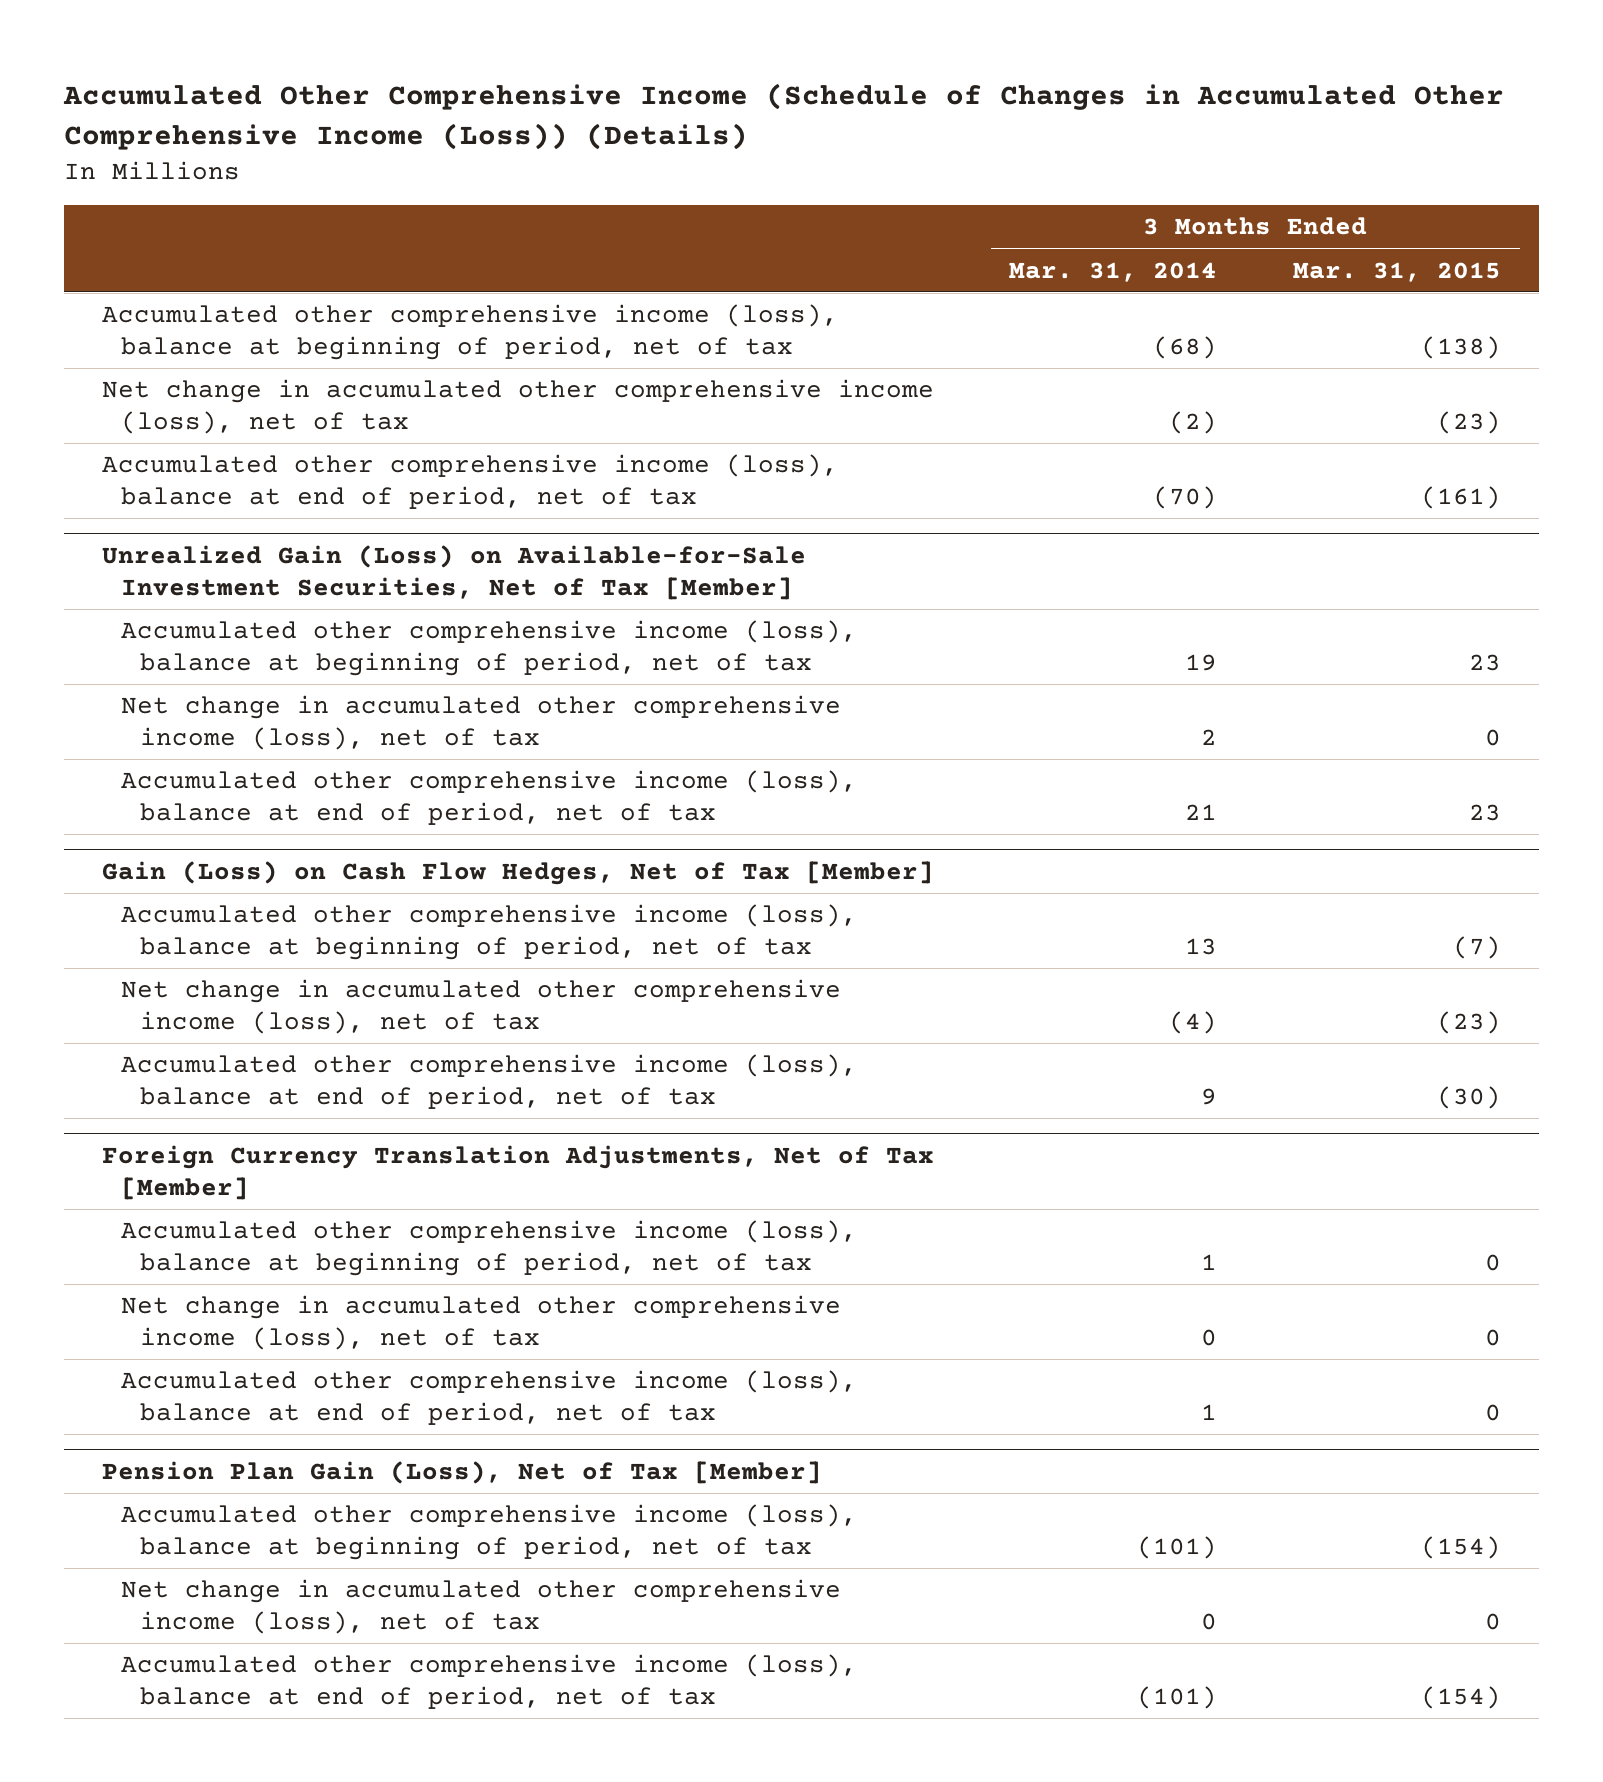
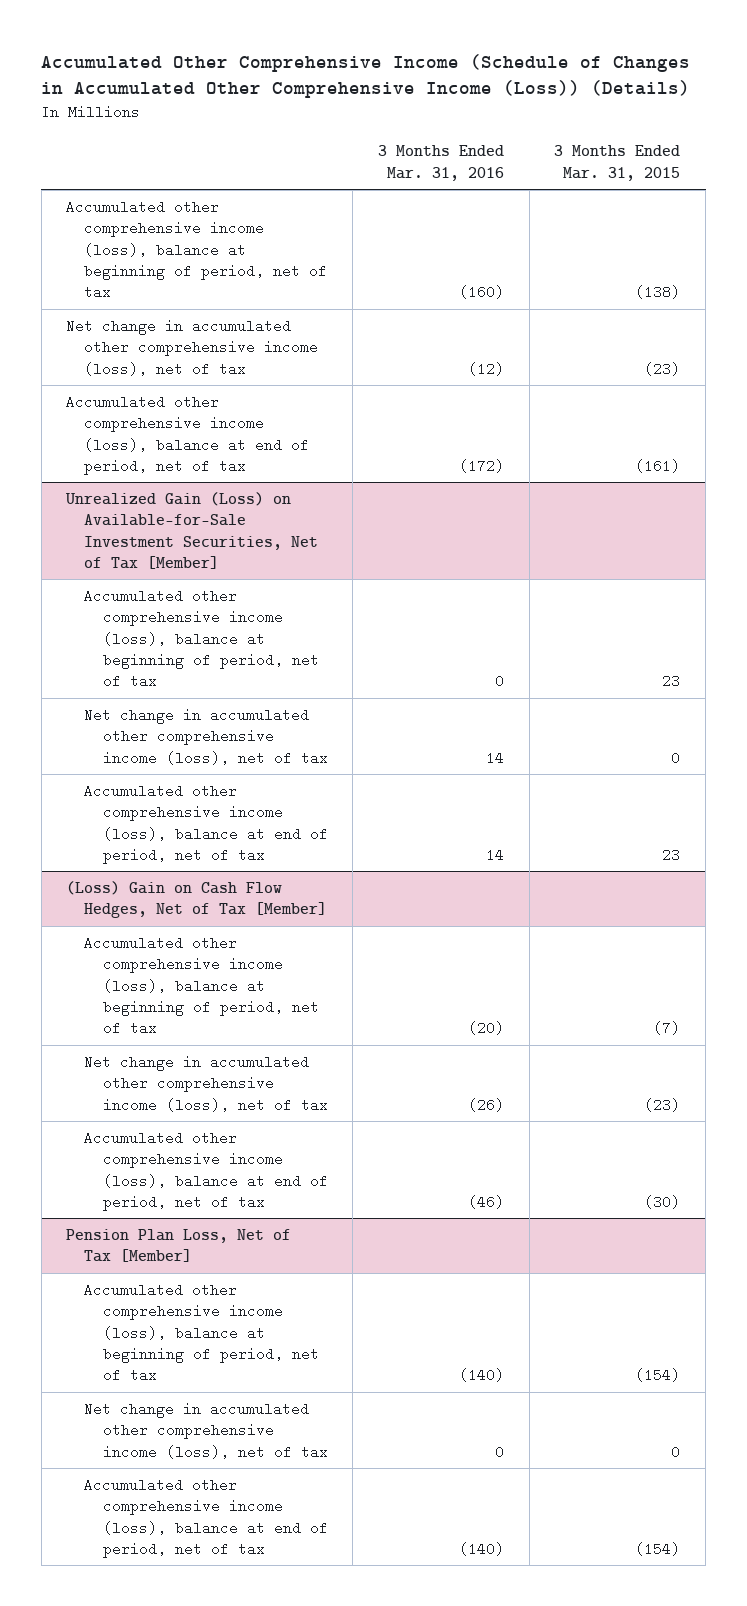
- | 3 Months Ended Mar. 31, 2014 | 3 Months Ended Mar. 31, 2015
+ | 3 Months Ended Mar. 31, 2016 | 3 Months Ended Mar. 31, 2015
- Gain (Loss) on Cash Flow Hedges, Net of Tax [Member]
+ (Loss) Gain on Cash Flow Hedges, Net of Tax [Member]
- Foreign Currency Translation Adjustments, Net of Tax [Member]
- Accumulated other comprehensive income (loss), balance at beginning of period, net of tax | 1 | 0
- Net change in accumulated other comprehensive income (loss), net of tax | 0 | 0
- Accumulated other comprehensive income (loss), balance at end of period, net of tax | 1 | 0
- Pension Plan Gain (Loss), Net of Tax [Member]
+ Pension Plan Loss, Net of Tax [Member]

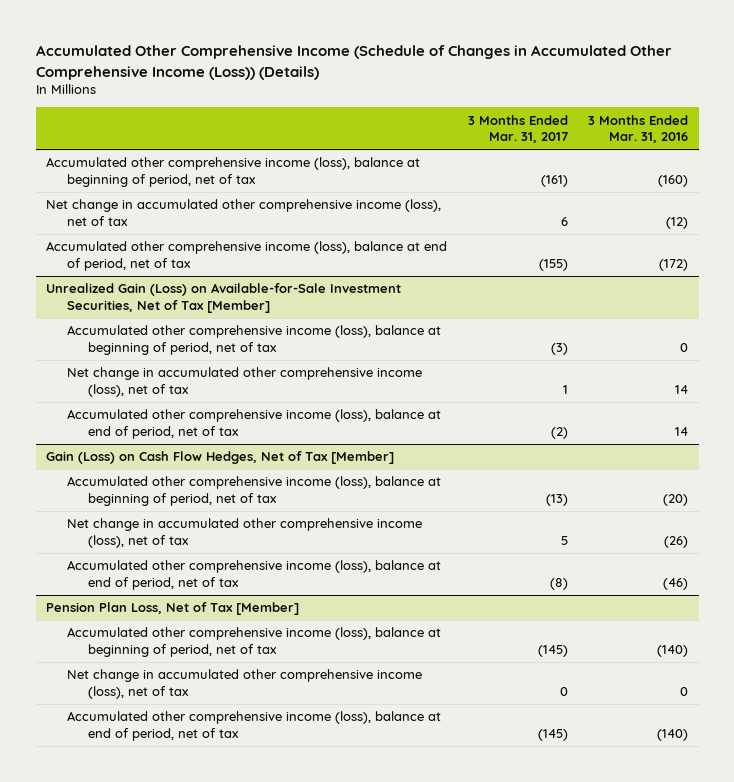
- | 3 Months Ended Mar. 31, 2016 | 3 Months Ended Mar. 31, 2015
+ | 3 Months Ended Mar. 31, 2017 | 3 Months Ended Mar. 31, 2016
- (Loss) Gain on Cash Flow Hedges, Net of Tax [Member]
+ Gain (Loss) on Cash Flow Hedges, Net of Tax [Member]

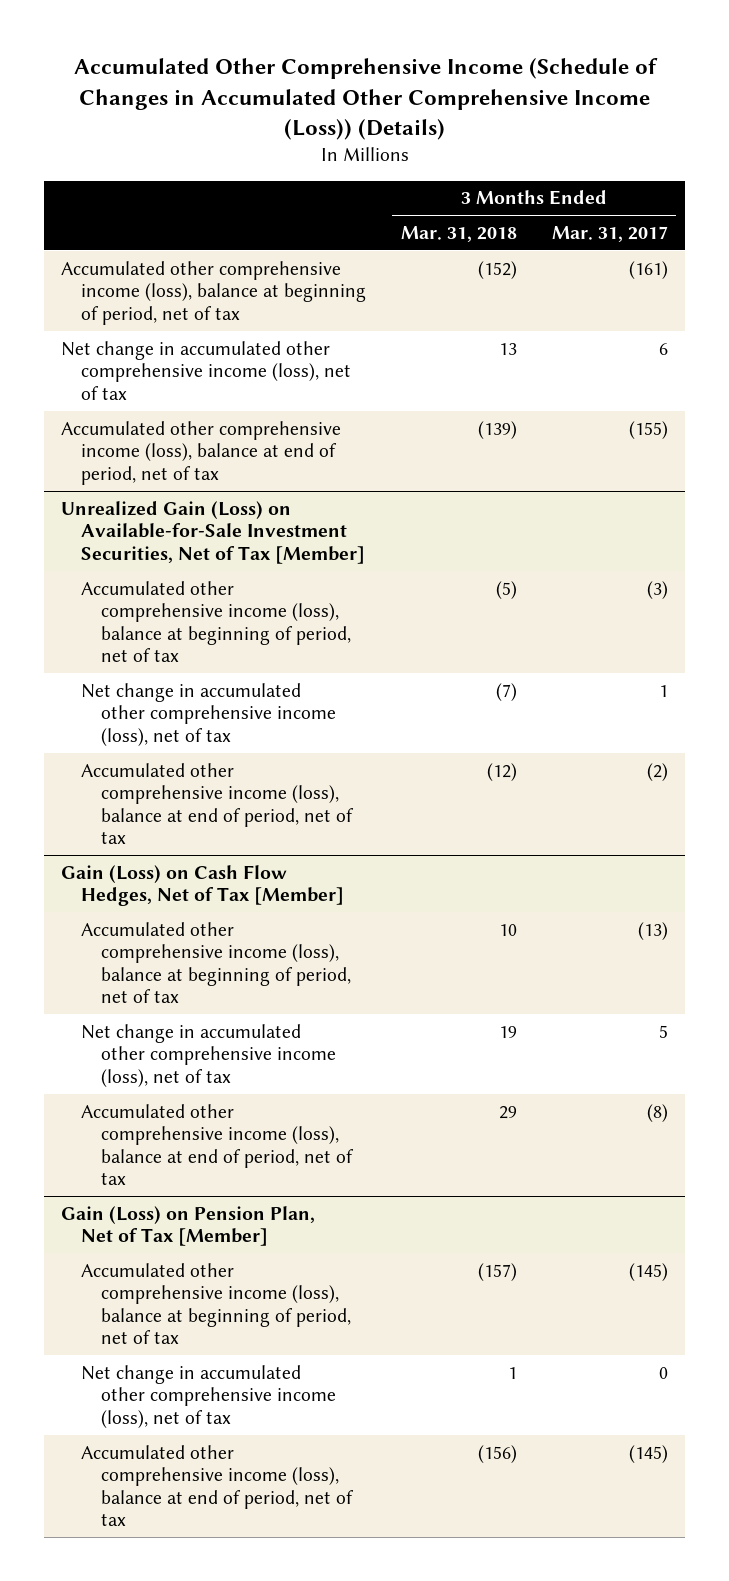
- | 3 Months Ended Mar. 31, 2017 | 3 Months Ended Mar. 31, 2016
+ | 3 Months Ended Mar. 31, 2018 | 3 Months Ended Mar. 31, 2017
- Pension Plan Loss, Net of Tax [Member]
+ Gain (Loss) on Pension Plan, Net of Tax [Member]

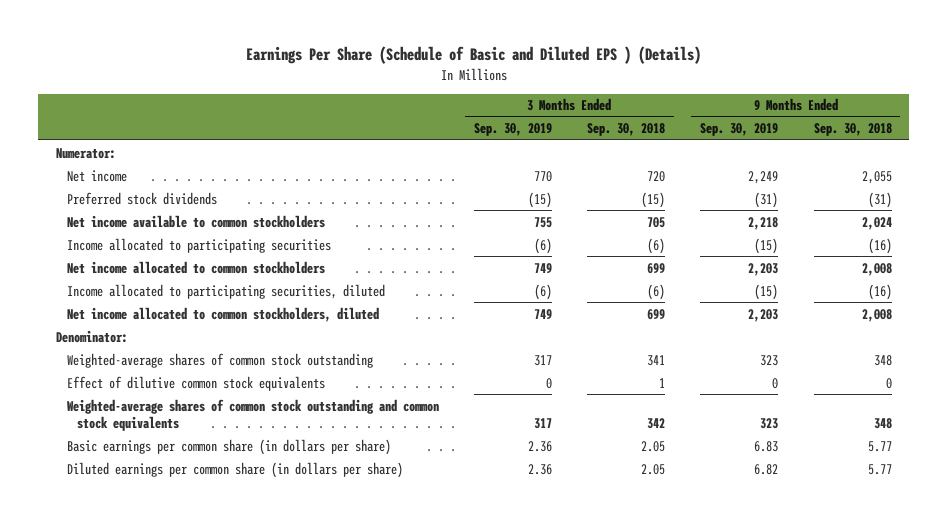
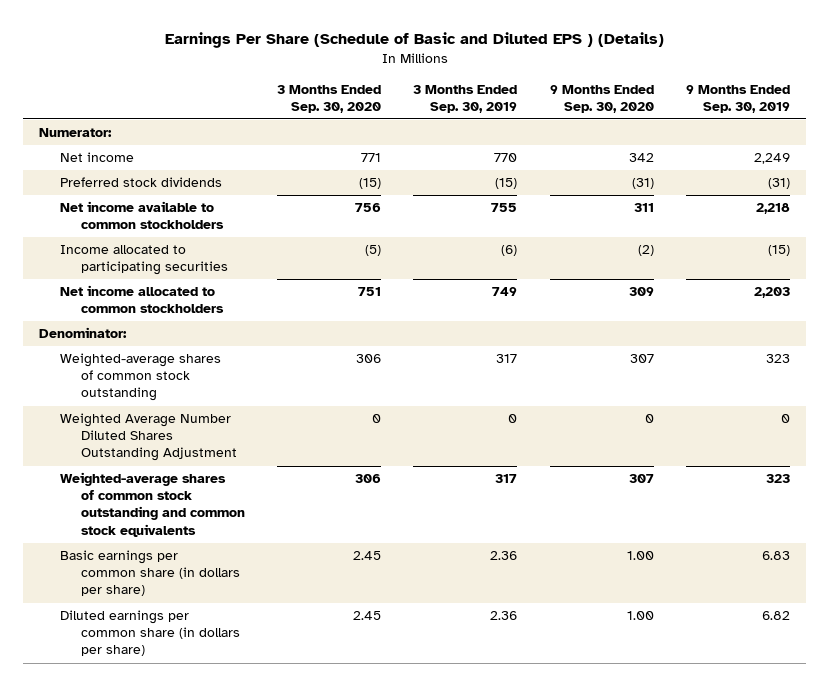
- | 3 Months Ended Sep. 30, 2019 | 3 Months Ended Sep. 30, 2018 | 9 Months Ended Sep. 30, 2019 | 9 Months Ended Sep. 30, 2018
+ | 3 Months Ended Sep. 30, 2020 | 3 Months Ended Sep. 30, 2019 | 9 Months Ended Sep. 30, 2020 | 9 Months Ended Sep. 30, 2019
- Income allocated to participating securities, diluted | (6) | (6) | (15) | (16)
- Net income allocated to common stockholders, diluted | 749 | 699 | 2,203 | 2,008
- Effect of dilutive common stock equivalents | 0 | 1 | 0 | 0
+ Weighted Average Number Diluted Shares Outstanding Adjustment | 0 | 0 | 0 | 0

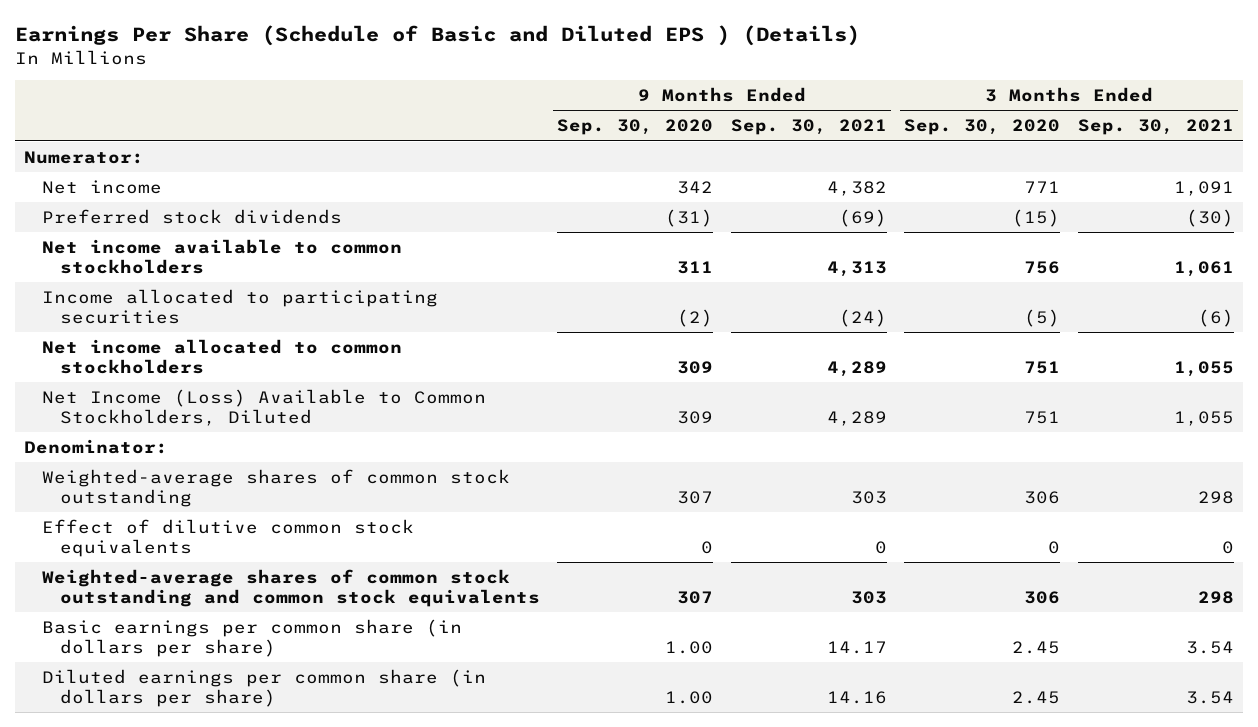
- | 3 Months Ended Sep. 30, 2020 | 3 Months Ended Sep. 30, 2019 | 9 Months Ended Sep. 30, 2020 | 9 Months Ended Sep. 30, 2019
+ | 9 Months Ended Sep. 30, 2020 | 9 Months Ended Sep. 30, 2021 | 3 Months Ended Sep. 30, 2020 | 3 Months Ended Sep. 30, 2021
+ Net Income (Loss) Available to Common Stockholders, Diluted | 309 | 4,289 | 751 | 1,055
- Weighted Average Number Diluted Shares Outstanding Adjustment | 0 | 0 | 0 | 0
+ Effect of dilutive common stock equivalents | 0 | 0 | 0 | 0

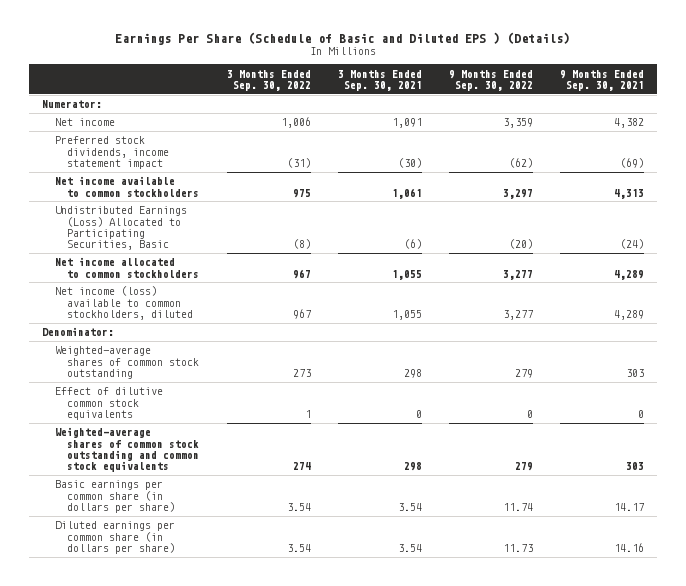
- | 9 Months Ended Sep. 30, 2020 | 9 Months Ended Sep. 30, 2021 | 3 Months Ended Sep. 30, 2020 | 3 Months Ended Sep. 30, 2021
+ | 3 Months Ended Sep. 30, 2022 | 3 Months Ended Sep. 30, 2021 | 9 Months Ended Sep. 30, 2022 | 9 Months Ended Sep. 30, 2021
- Preferred stock dividends | (31) | (69) | (15) | (30)
+ Preferred stock dividends, income statement impact | (31) | (30) | (62) | (69)
- Income allocated to participating securities | (2) | (24) | (5) | (6)
+ Undistributed Earnings (Loss) Allocated to Participating Securities, Basic | (8) | (6) | (20) | (24)
- Net Income (Loss) Available to Common Stockholders, Diluted | 309 | 4,289 | 751 | 1,055
+ Net income (loss) available to common stockholders, diluted | 967 | 1,055 | 3,277 | 4,289

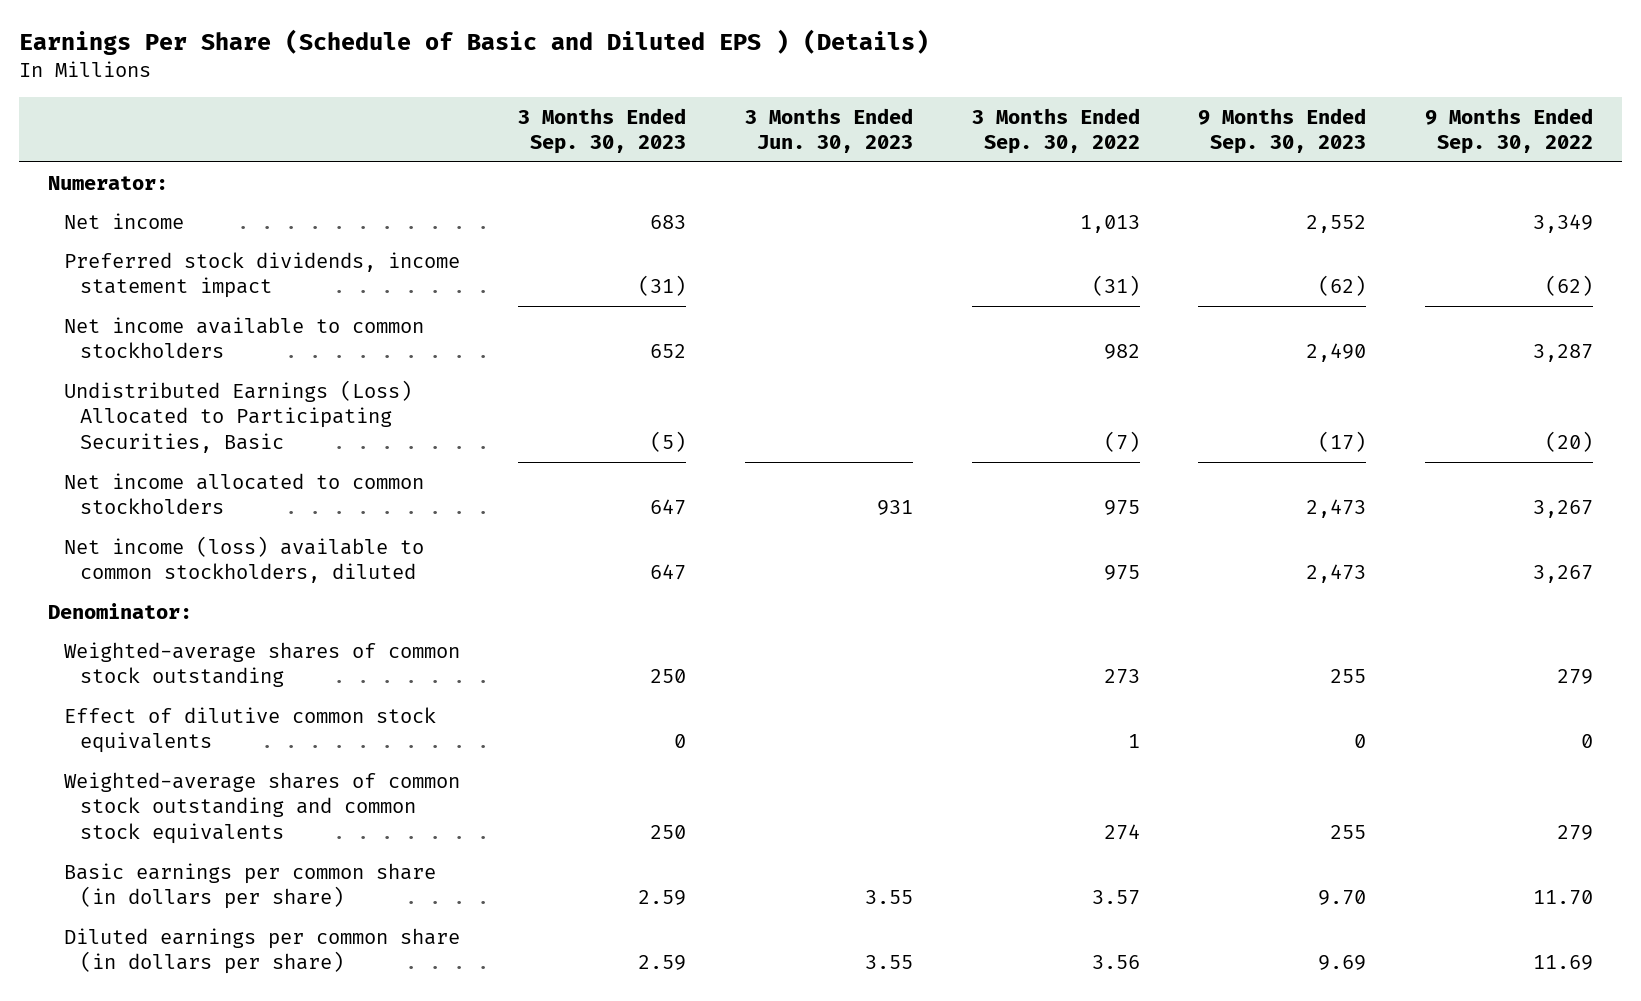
- | 3 Months Ended Sep. 30, 2022 | 3 Months Ended Sep. 30, 2021 | 9 Months Ended Sep. 30, 2022 | 9 Months Ended Sep. 30, 2021
+ | 3 Months Ended Sep. 30, 2023 | 3 Months Ended Jun. 30, 2023 | 3 Months Ended Sep. 30, 2022 | 9 Months Ended Sep. 30, 2023 | 9 Months Ended Sep. 30, 2022
- Net income | 1,006 | 1,091 | 3,359 | 4,382
+ Net income | 683 | | 1,013 | 2,552 | 3,349
- Net income available to common stockholders | 975 | 1,061 | 3,297 | 4,313
- Undistributed Earnings (Loss) Allocated to Participating Securities, Basic | (8) | (6) | (20) | (24)
- Net income allocated to common stockholders | 967 | 1,055 | 3,277 | 4,289
- Net income (loss) available to common stockholders, diluted | 967 | 1,055 | 3,277 | 4,289
+ Net income available to common stockholders | 652 | | 982 | 2,490 | 3,287
+ Undistributed Earnings (Loss) Allocated to Participating Securities, Basic | (5) | | (7) | (17) | (20)
+ Net income allocated to common stockholders | 647 | 931 | 975 | 2,473 | 3,267
+ Net income (loss) available to common stockholders, diluted | 647 | | 975 | 2,473 | 3,267
- Basic earnings per common share (in dollars per share) | 3.54 | 3.54 | 11.74 | 14.17
- Diluted earnings per common share (in dollars per share) | 3.54 | 3.54 | 11.73 | 14.16
+ Basic earnings per common share (in dollars per share) | 2.59 | 3.55 | 3.57 | 9.70 | 11.70
+ Diluted earnings per common share (in dollars per share) | 2.59 | 3.55 | 3.56 | 9.69 | 11.69

